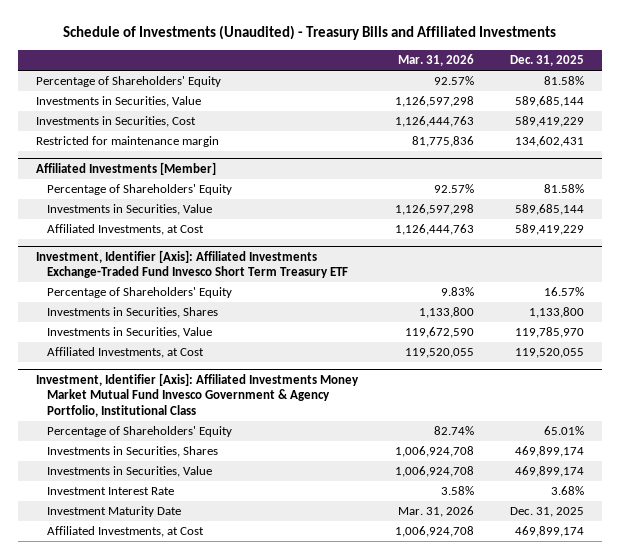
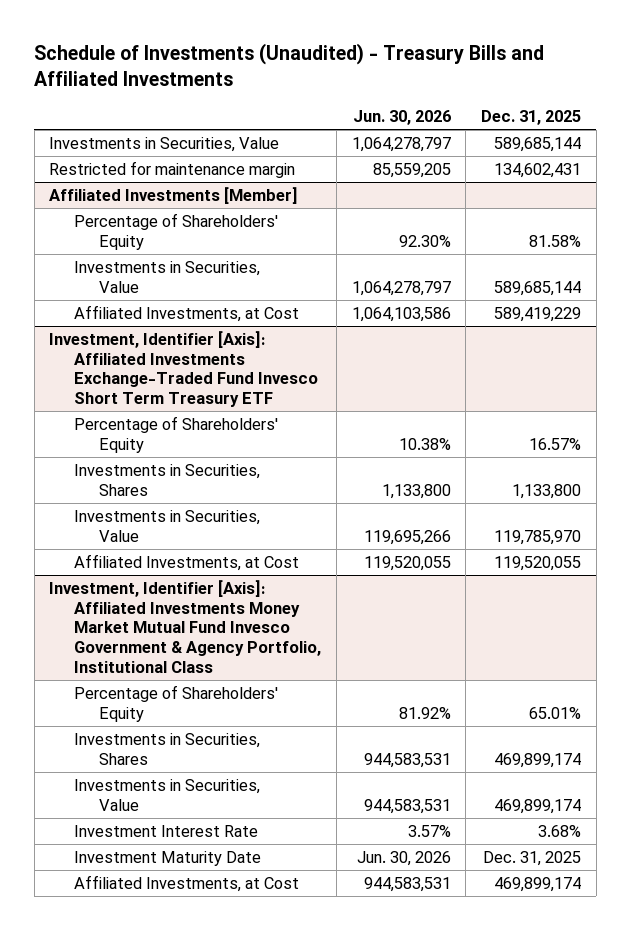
- | Mar. 31, 2026 | Dec. 31, 2025
+ | Jun. 30, 2026 | Dec. 31, 2025
- Percentage of Shareholders' Equity | 92.57% | 81.58%
- Investments in Securities, Cost | 1,126,444,763 | 589,419,229

